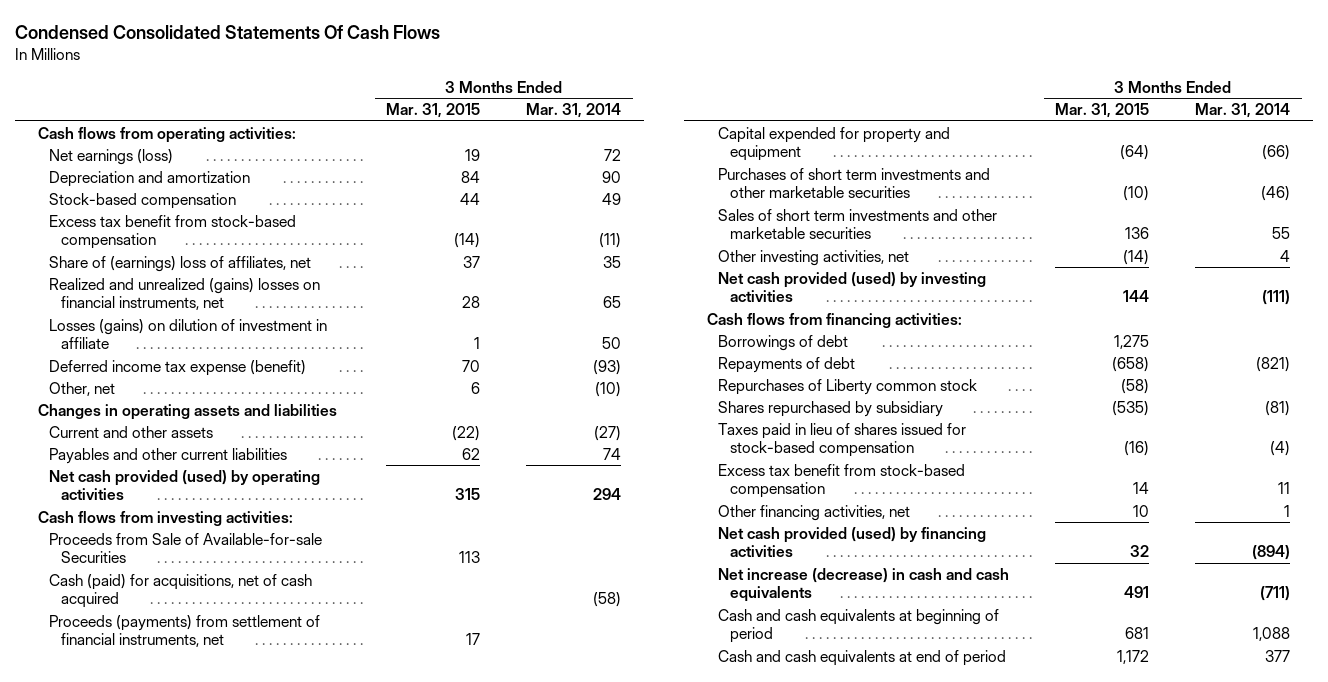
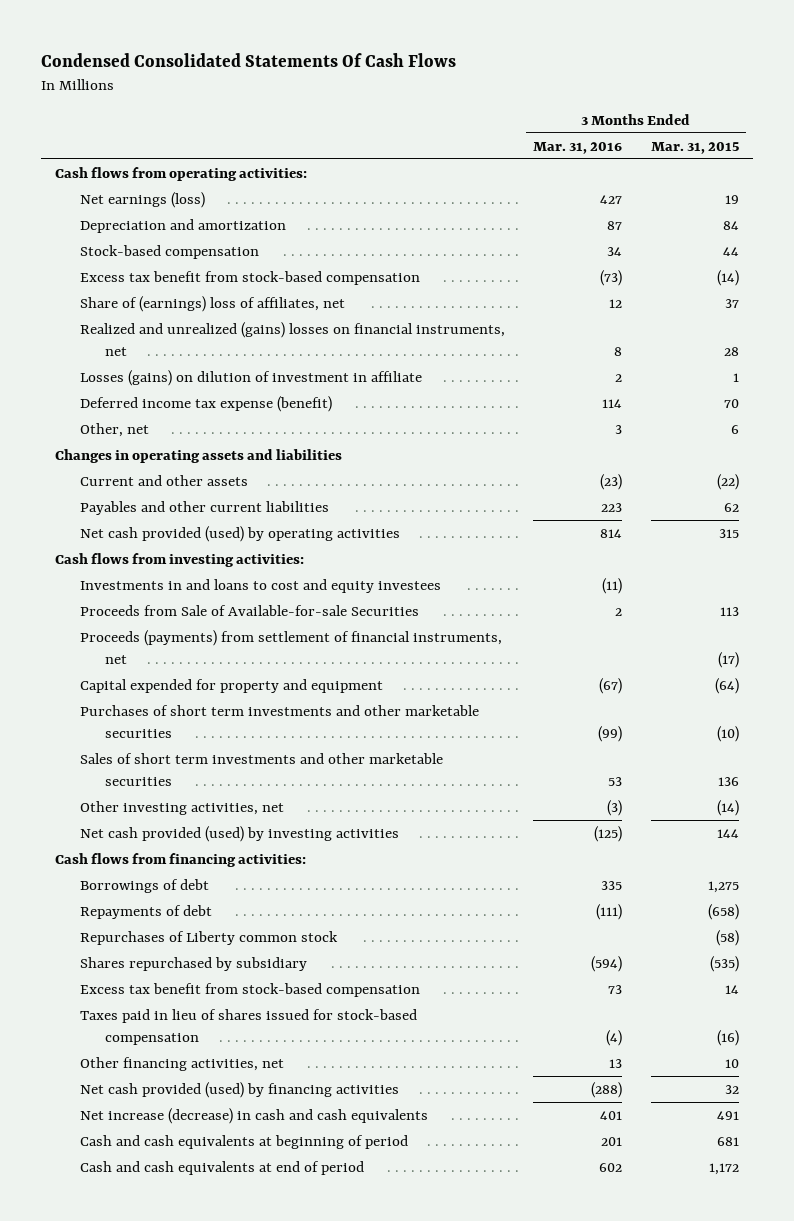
- | 3 Months Ended Mar. 31, 2015 | 3 Months Ended Mar. 31, 2014
+ | 3 Months Ended Mar. 31, 2016 | 3 Months Ended Mar. 31, 2015
+ Investments in and loans to cost and equity investees | (11) |
- Cash (paid) for acquisitions, net of cash acquired | | (58)
- Proceeds (payments) from settlement of financial instruments, net | 17 |
+ Proceeds (payments) from settlement of financial instruments, net | | (17)
moved down: Taxes paid in lieu of shares issued for stock-based compensation | (4) | (16)

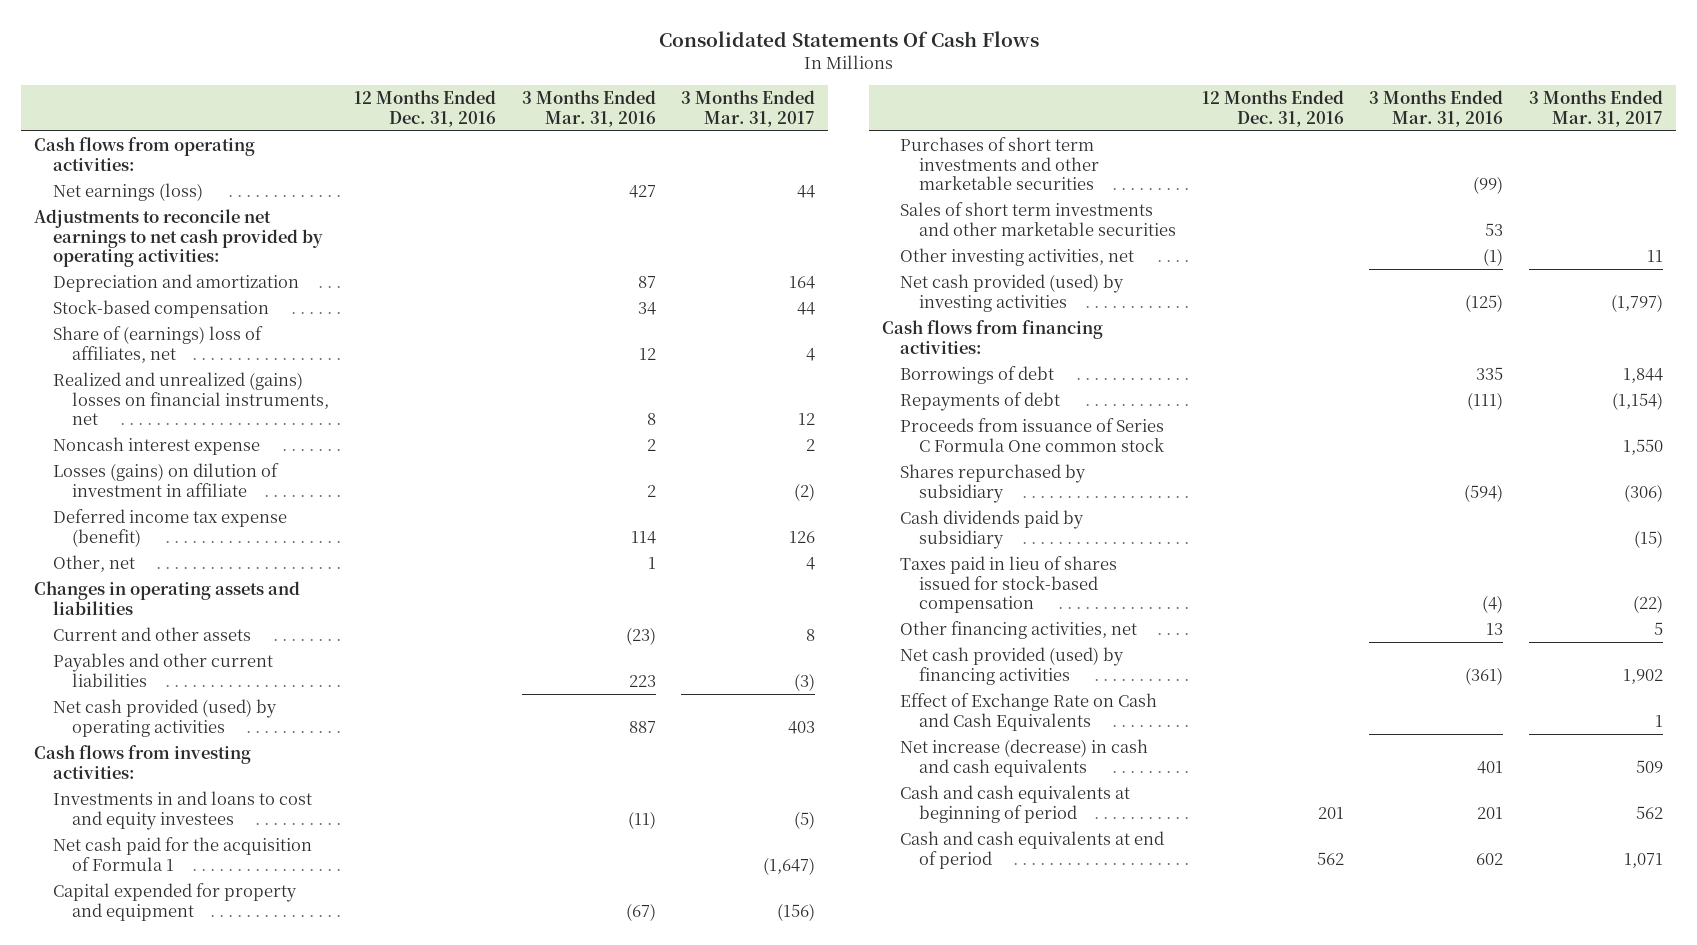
- Condensed Consolidated Statements Of Cash Flows
+ Consolidated Statements Of Cash Flows
- | 3 Months Ended Mar. 31, 2016 | 3 Months Ended Mar. 31, 2015
+ | 12 Months Ended Dec. 31, 2016 | 3 Months Ended Mar. 31, 2016 | 3 Months Ended Mar. 31, 2017
+ Adjustments to reconcile net earnings to net cash provided by operating activities:
- Excess tax benefit from stock-based compensation | (73) | (14)
+ Noncash interest expense | | 2 | 2
- Other, net | 3 | 6
+ Other, net | | 1 | 4
- Net cash provided (used) by operating activities | 814 | 315
+ Net cash provided (used) by operating activities | | 887 | 403
- Proceeds from Sale of Available-for-sale Securities | 2 | 113
- Proceeds (payments) from settlement of financial instruments, net | | (17)
+ Net cash paid for the acquisition of Formula 1 | | | (1,647)
- Other investing activities, net | (3) | (14)
+ Other investing activities, net | | (1) | 11
- Repurchases of Liberty common stock | | (58)
+ Proceeds from issuance of Series C Formula One common stock | | | 1,550
- Excess tax benefit from stock-based compensation | 73 | 14
+ Cash dividends paid by subsidiary | | | (15)
- Net cash provided (used) by financing activities | (288) | 32
+ Net cash provided (used) by financing activities | | (361) | 1,902
+ Effect of Exchange Rate on Cash and Cash Equivalents | | | 1

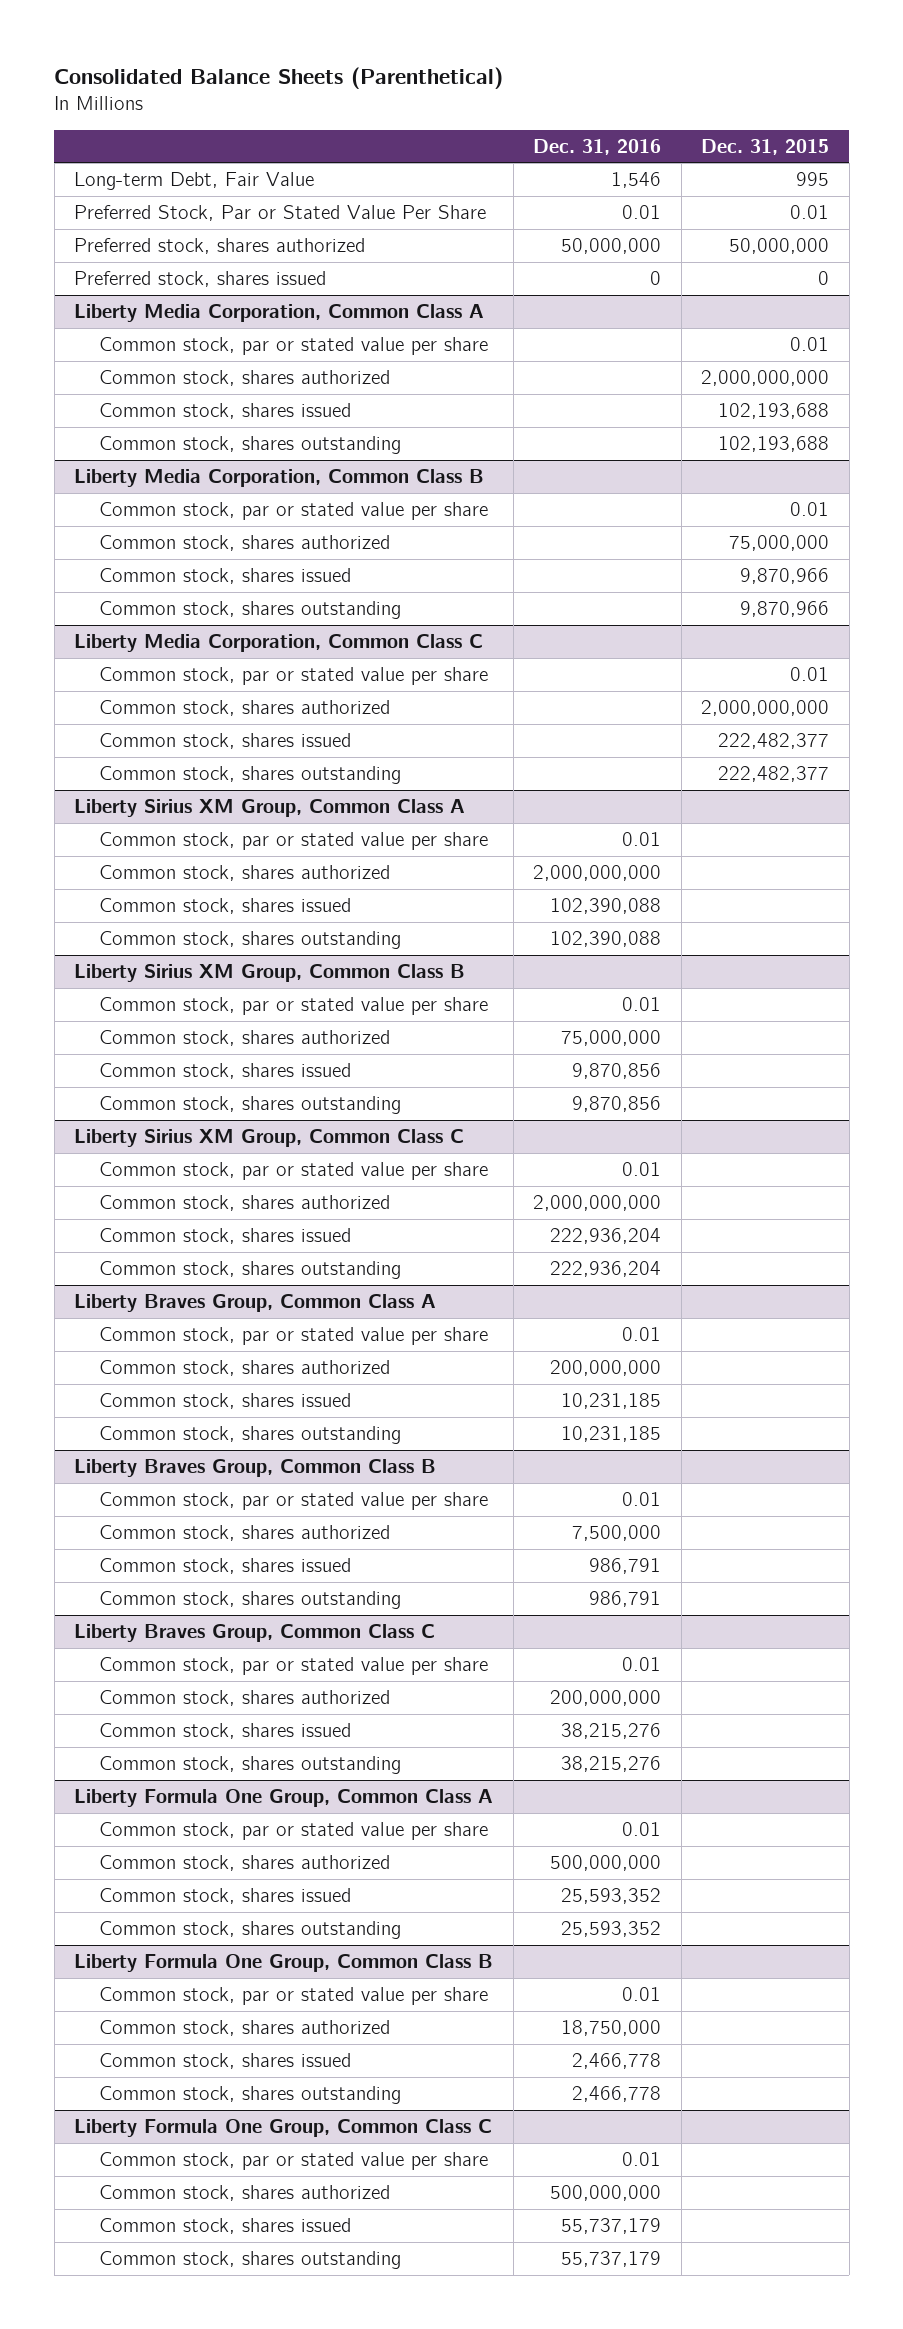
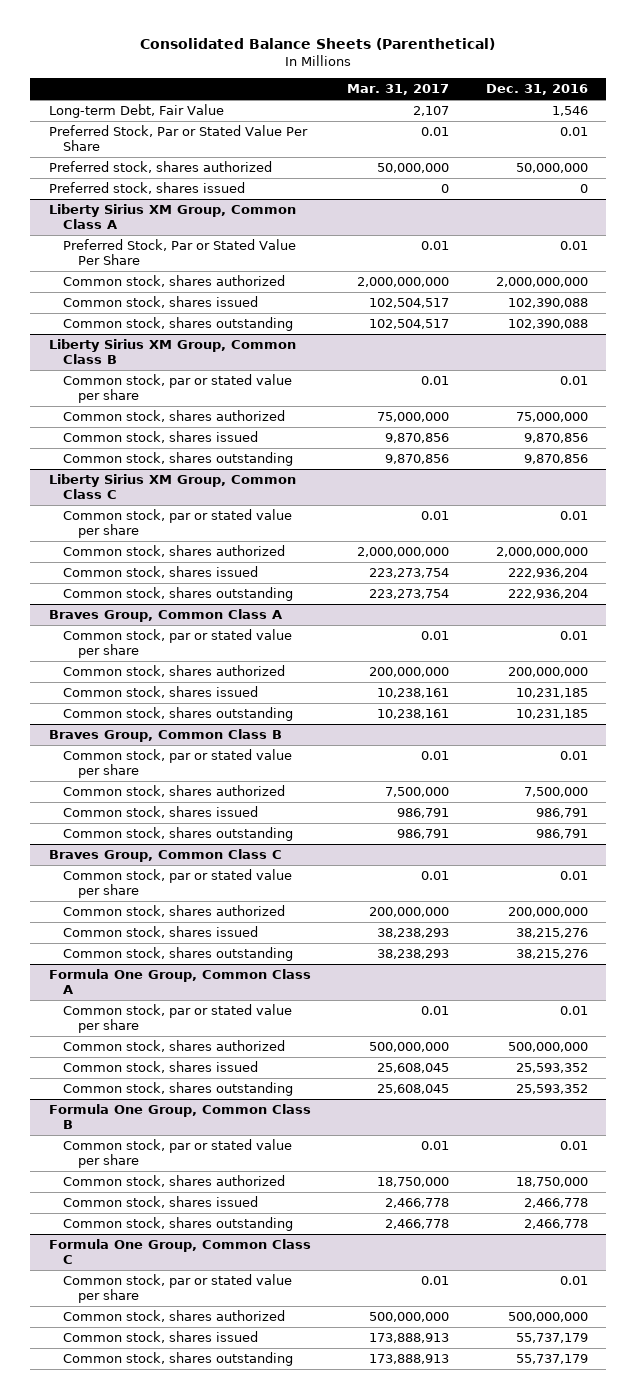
- | Dec. 31, 2016 | Dec. 31, 2015
+ | Mar. 31, 2017 | Dec. 31, 2016
- Liberty Media Corporation, Common Class A
- Common stock, par or stated value per share | | 0.01
- Common stock, shares authorized | | 2,000,000,000
- Common stock, shares issued | | 102,193,688
- Common stock, shares outstanding | | 102,193,688
- Liberty Media Corporation, Common Class B
- Common stock, par or stated value per share | | 0.01
- Common stock, shares authorized | | 75,000,000
- Common stock, shares issued | | 9,870,966
- Common stock, shares outstanding | | 9,870,966
- Liberty Media Corporation, Common Class C
- Common stock, par or stated value per share | | 0.01
- Common stock, shares authorized | | 2,000,000,000
- Common stock, shares issued | | 222,482,377
- Common stock, shares outstanding | | 222,482,377
@ Liberty Sirius XM Group, Common Class A
- Common stock, par or stated value per share | 0.01 |
+ Preferred Stock, Par or Stated Value Per Share | 0.01 | 0.01
- Liberty Braves Group, Common Class A
+ Braves Group, Common Class A
- Liberty Braves Group, Common Class B
+ Braves Group, Common Class B
- Liberty Braves Group, Common Class C
+ Braves Group, Common Class C
- Liberty Formula One Group, Common Class A
+ Formula One Group, Common Class A
- Liberty Formula One Group, Common Class B
+ Formula One Group, Common Class B
- Liberty Formula One Group, Common Class C
+ Formula One Group, Common Class C

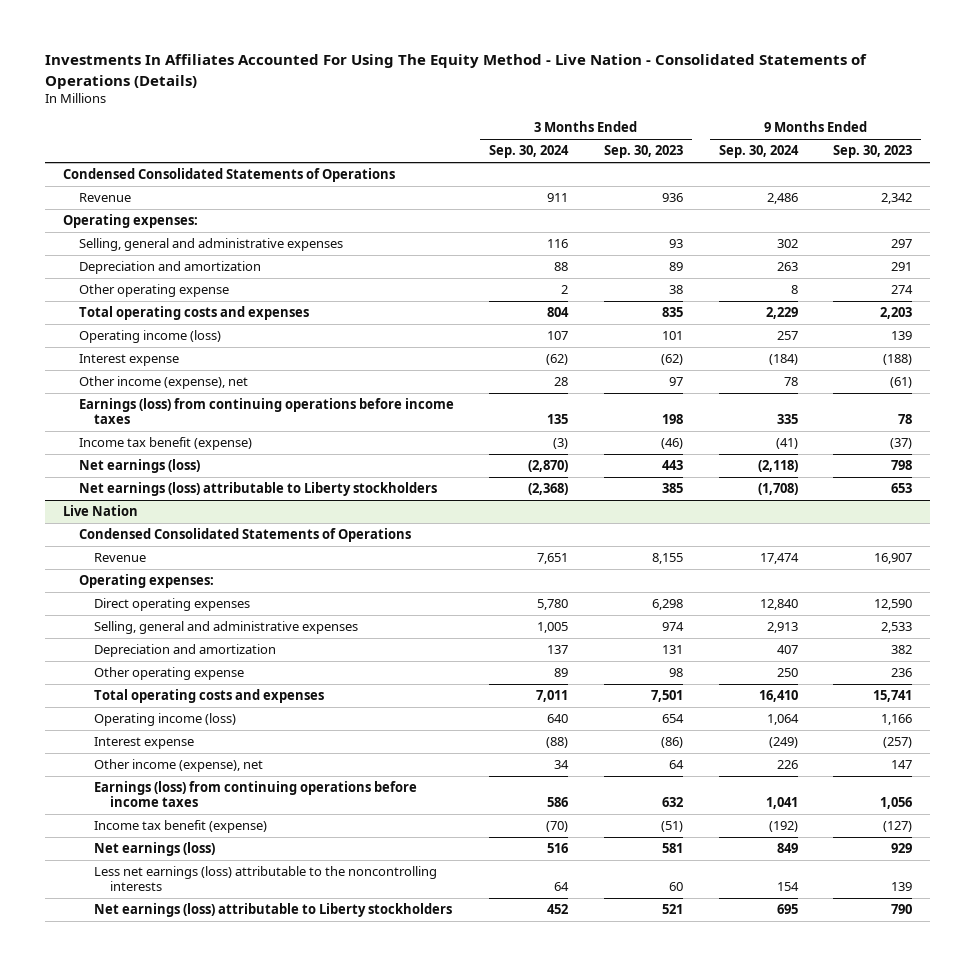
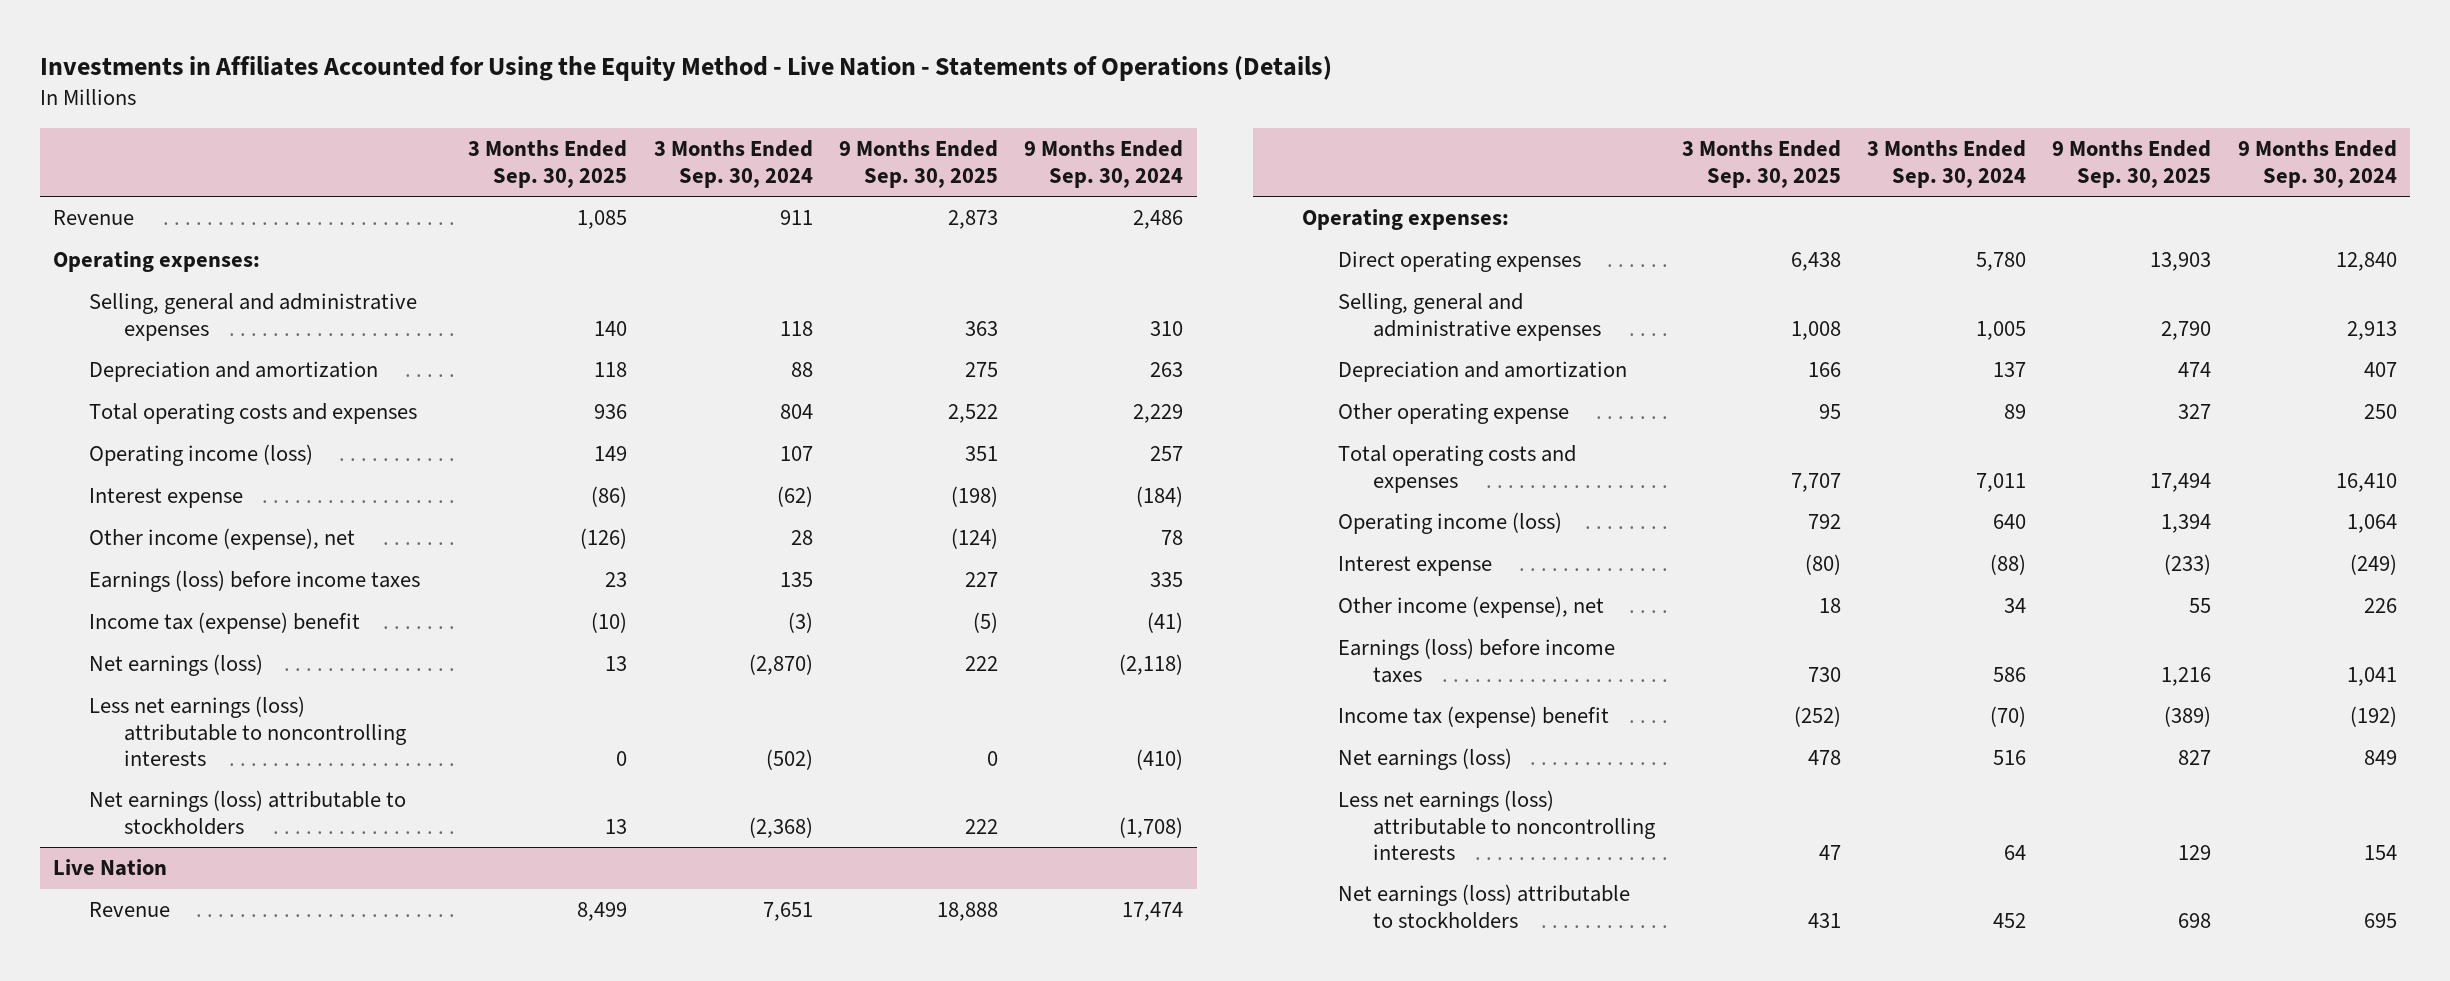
- Investments In Affiliates Accounted For Using The Equity Method - Live Nation - Consolidated Statements of Operations (Details)
+ Investments in Affiliates Accounted for Using the Equity Method - Live Nation - Statements of Operations (Details)
- | 3 Months Ended Sep. 30, 2024 | 3 Months Ended Sep. 30, 2023 | 9 Months Ended Sep. 30, 2024 | 9 Months Ended Sep. 30, 2023
+ | 3 Months Ended Sep. 30, 2025 | 3 Months Ended Sep. 30, 2024 | 9 Months Ended Sep. 30, 2025 | 9 Months Ended Sep. 30, 2024
- Condensed Consolidated Statements of Operations
- Selling, general and administrative expenses | 116 | 93 | 302 | 297
+ Selling, general and administrative expenses | 140 | 118 | 363 | 310
- Other operating expense | 2 | 38 | 8 | 274
- Earnings (loss) from continuing operations before income taxes | 135 | 198 | 335 | 78
- Income tax benefit (expense) | (3) | (46) | (41) | (37)
+ Earnings (loss) before income taxes | 23 | 135 | 227 | 335
+ Income tax (expense) benefit | (10) | (3) | (5) | (41)
- Net earnings (loss) attributable to Liberty stockholders | (2,368) | 385 | (1,708) | 653
+ Less net earnings (loss) attributable to noncontrolling interests | 0 | (502) | 0 | (410)
+ Net earnings (loss) attributable to stockholders | 13 | (2,368) | 222 | (1,708)
@ Live Nation
- Condensed Consolidated Statements of Operations
- Earnings (loss) from continuing operations before income taxes | 586 | 632 | 1,041 | 1,056
- Income tax benefit (expense) | (70) | (51) | (192) | (127)
+ Earnings (loss) before income taxes | 730 | 586 | 1,216 | 1,041
+ Income tax (expense) benefit | (252) | (70) | (389) | (192)
- Less net earnings (loss) attributable to the noncontrolling interests | 64 | 60 | 154 | 139
- Net earnings (loss) attributable to Liberty stockholders | 452 | 521 | 695 | 790
+ Less net earnings (loss) attributable to noncontrolling interests | 47 | 64 | 129 | 154
+ Net earnings (loss) attributable to stockholders | 431 | 452 | 698 | 695

